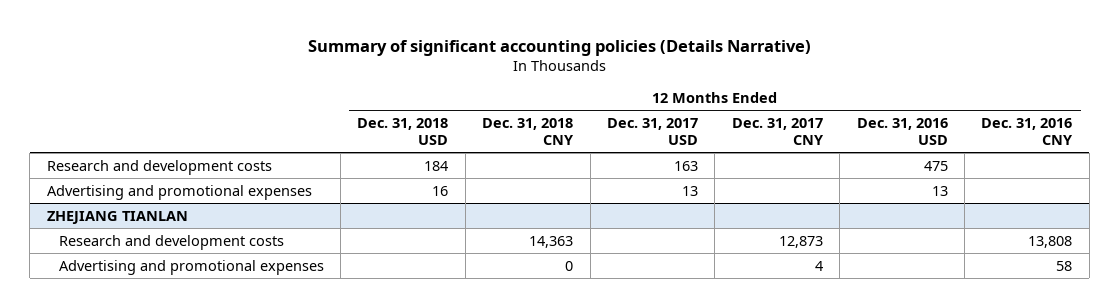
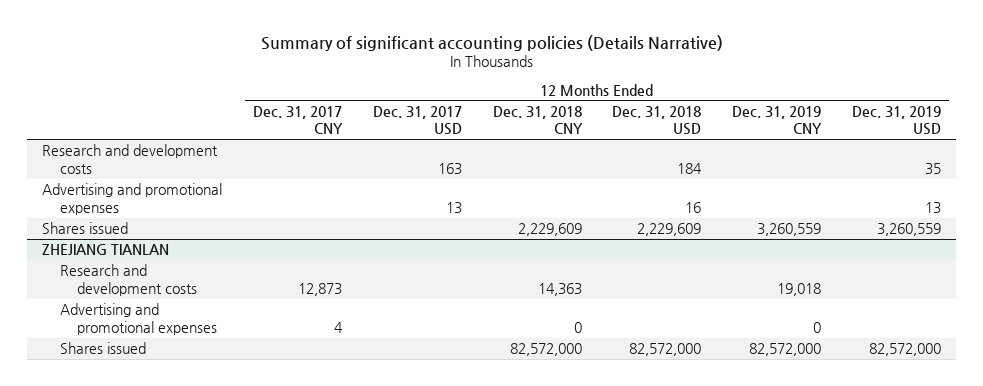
- | 12 Months Ended Dec. 31, 2018 USD | 12 Months Ended Dec. 31, 2018 CNY | 12 Months Ended Dec. 31, 2017 USD | 12 Months Ended Dec. 31, 2017 CNY | 12 Months Ended Dec. 31, 2016 USD | 12 Months Ended Dec. 31, 2016 CNY
+ | 12 Months Ended Dec. 31, 2017 CNY | 12 Months Ended Dec. 31, 2017 USD | 12 Months Ended Dec. 31, 2018 CNY | 12 Months Ended Dec. 31, 2018 USD | 12 Months Ended Dec. 31, 2019 CNY | 12 Months Ended Dec. 31, 2019 USD
+ Shares issued | | | 2,229,609 | 2,229,609 | 3,260,559 | 3,260,559
@ ZHEJIANG TIANLAN
+ Shares issued | | | 82,572,000 | 82,572,000 | 82,572,000 | 82,572,000

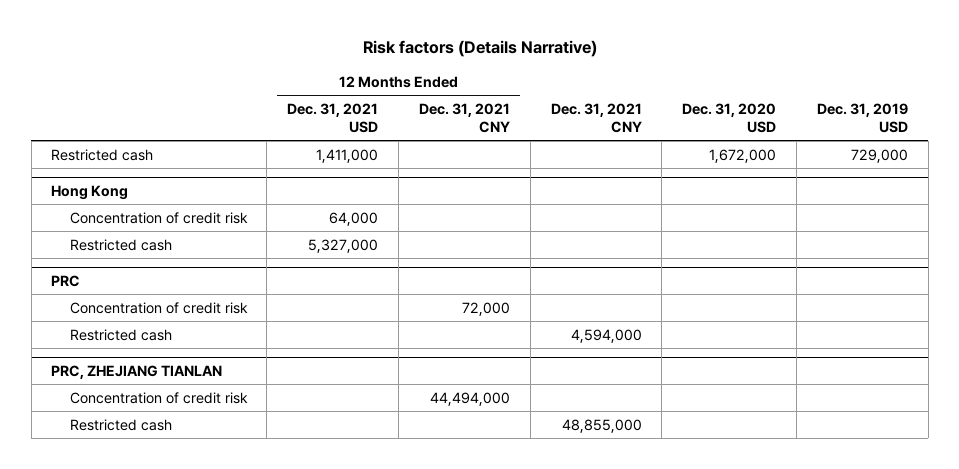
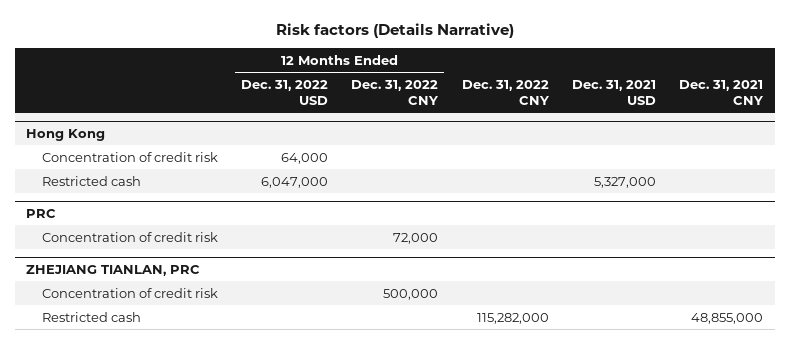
- | 12 Months Ended Dec. 31, 2021 USD | 12 Months Ended Dec. 31, 2021 CNY | Dec. 31, 2021 CNY | Dec. 31, 2020 USD | Dec. 31, 2019 USD
+ | 12 Months Ended Dec. 31, 2022 USD | 12 Months Ended Dec. 31, 2022 CNY | Dec. 31, 2022 CNY | Dec. 31, 2021 USD | Dec. 31, 2021 CNY
- Restricted cash | 1,411,000 | | | 1,672,000 | 729,000
@ PRC
- Restricted cash | | | 4,594,000 | |
- PRC, ZHEJIANG TIANLAN
+ ZHEJIANG TIANLAN, PRC

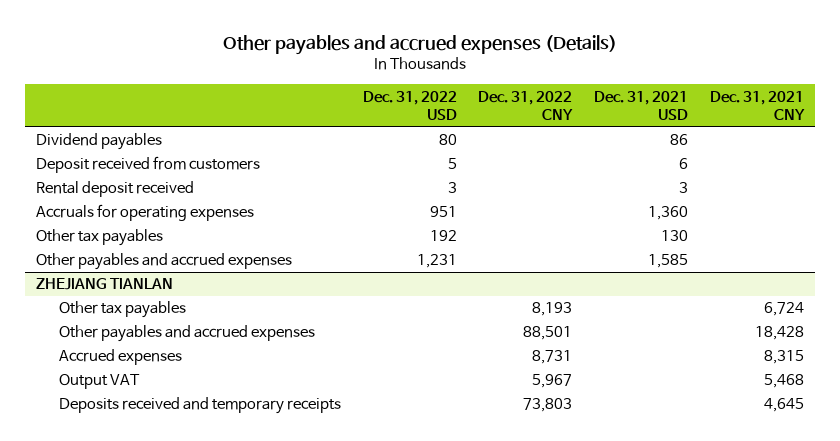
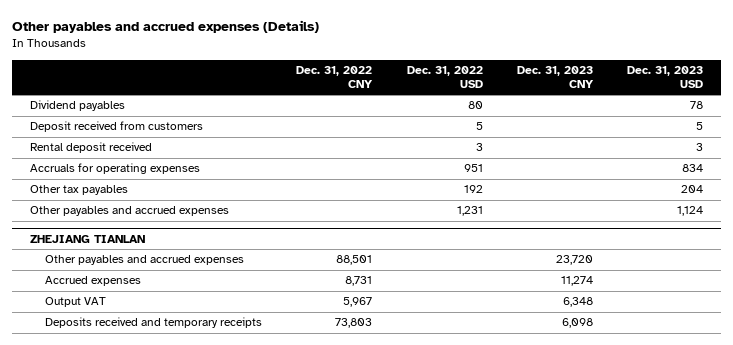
- | Dec. 31, 2022 USD | Dec. 31, 2022 CNY | Dec. 31, 2021 USD | Dec. 31, 2021 CNY
+ | Dec. 31, 2022 CNY | Dec. 31, 2022 USD | Dec. 31, 2023 CNY | Dec. 31, 2023 USD
@ ZHEJIANG TIANLAN
- Other tax payables | | 8,193 | | 6,724

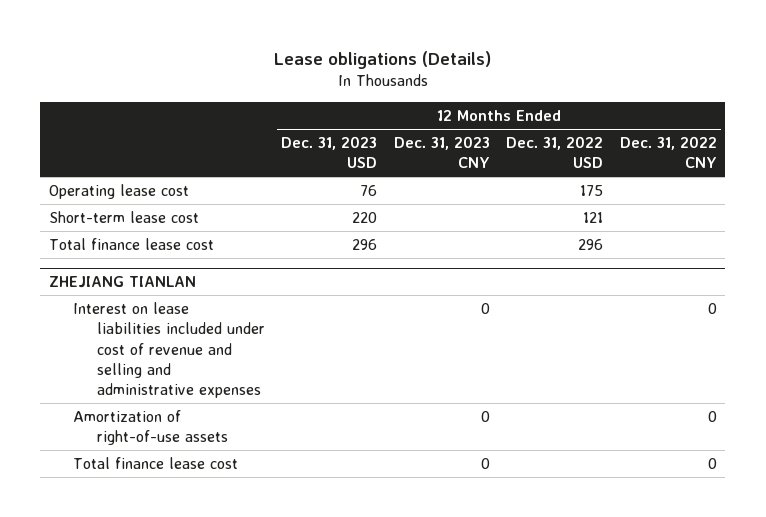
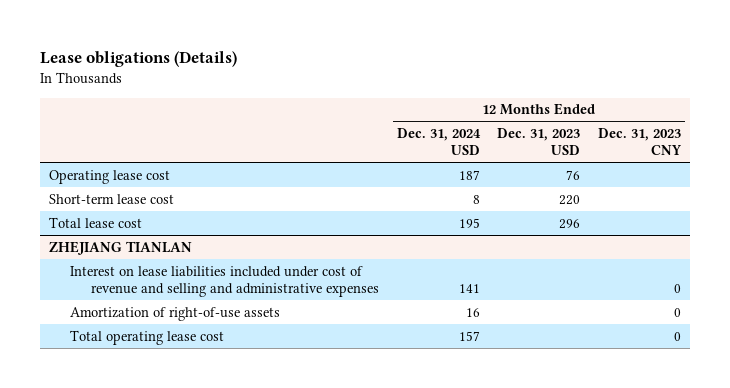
- | 12 Months Ended Dec. 31, 2023 USD | 12 Months Ended Dec. 31, 2023 CNY | 12 Months Ended Dec. 31, 2022 USD | 12 Months Ended Dec. 31, 2022 CNY
+ | 12 Months Ended Dec. 31, 2024 USD | 12 Months Ended Dec. 31, 2023 USD | 12 Months Ended Dec. 31, 2023 CNY
- Total finance lease cost | 296 | | 296 |
+ Total lease cost | 195 | 296 |
@ ZHEJIANG TIANLAN
- Total finance lease cost | | 0 | | 0
+ Total operating lease cost | 157 | | 0

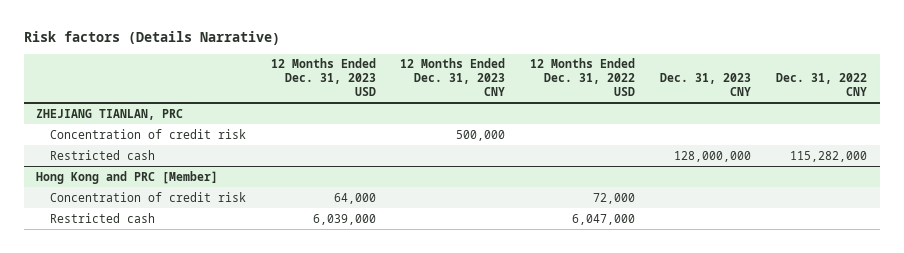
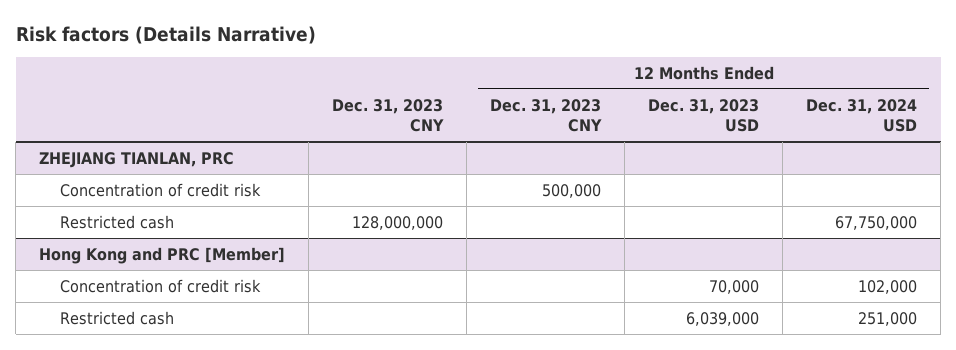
- | 12 Months Ended Dec. 31, 2023 USD | 12 Months Ended Dec. 31, 2023 CNY | 12 Months Ended Dec. 31, 2022 USD | Dec. 31, 2023 CNY | Dec. 31, 2022 CNY
+ | Dec. 31, 2023 CNY | 12 Months Ended Dec. 31, 2023 CNY | 12 Months Ended Dec. 31, 2023 USD | 12 Months Ended Dec. 31, 2024 USD
@ Hong Kong and PRC [Member]
- Concentration of credit risk | 64,000 | | 72,000 | |
+ Concentration of credit risk | | | 70,000 | 102,000

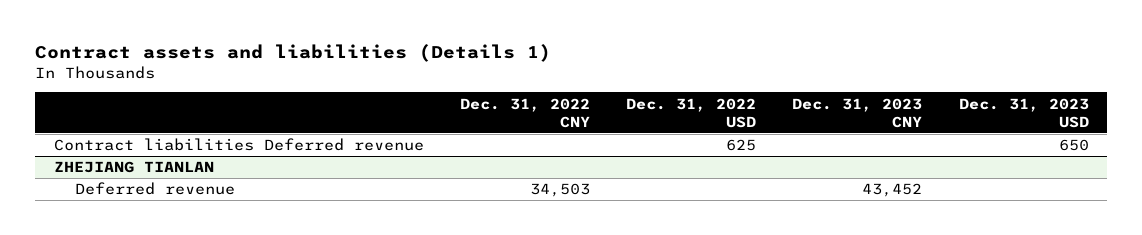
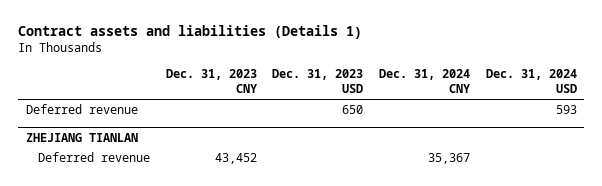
- | Dec. 31, 2022 CNY | Dec. 31, 2022 USD | Dec. 31, 2023 CNY | Dec. 31, 2023 USD
+ | Dec. 31, 2023 CNY | Dec. 31, 2023 USD | Dec. 31, 2024 CNY | Dec. 31, 2024 USD
- Contract liabilities Deferred revenue | | 625 | | 650
+ Deferred revenue | | 650 | | 593

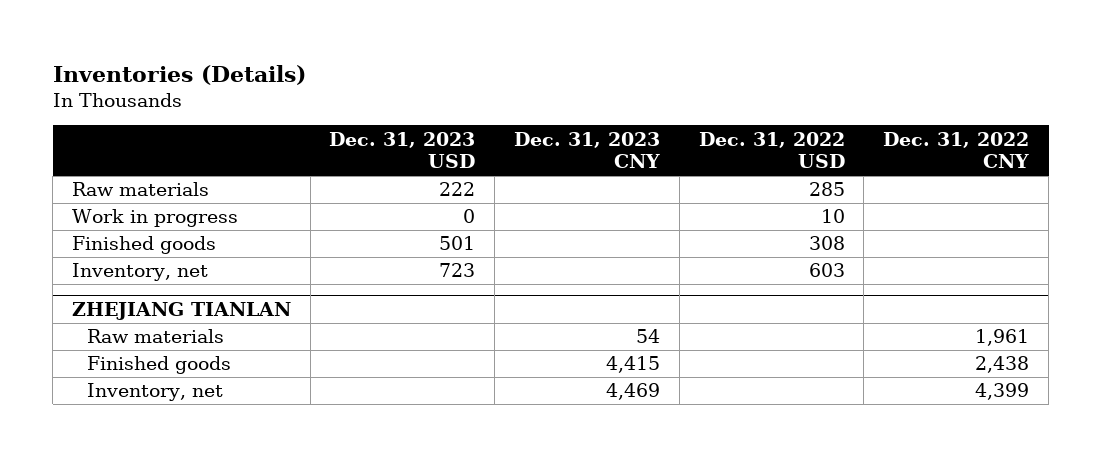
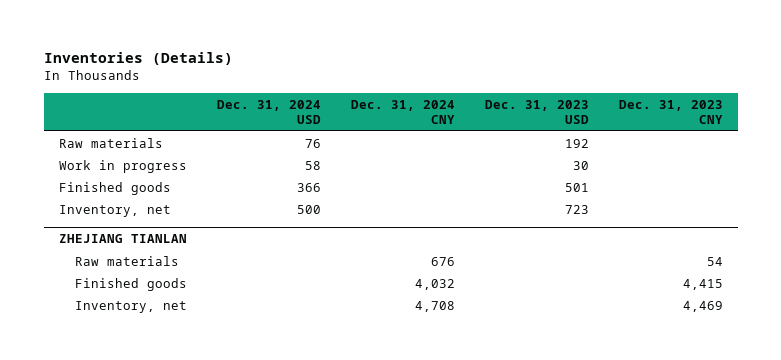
- | Dec. 31, 2023 USD | Dec. 31, 2023 CNY | Dec. 31, 2022 USD | Dec. 31, 2022 CNY
+ | Dec. 31, 2024 USD | Dec. 31, 2024 CNY | Dec. 31, 2023 USD | Dec. 31, 2023 CNY
- Raw materials | 222 | | 285 |
- Work in progress | 0 | | 10 |
+ Raw materials | 76 | | 192 |
+ Work in progress | 58 | | 30 |

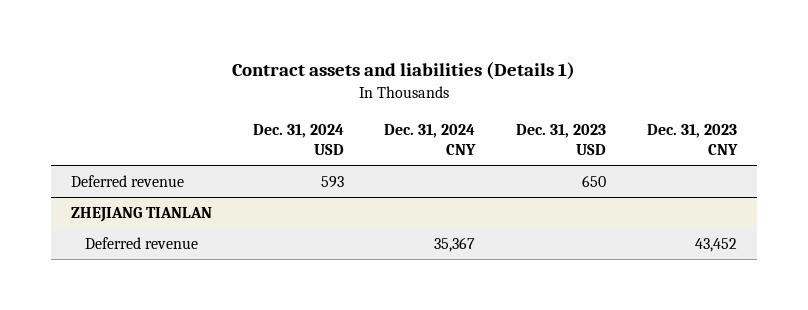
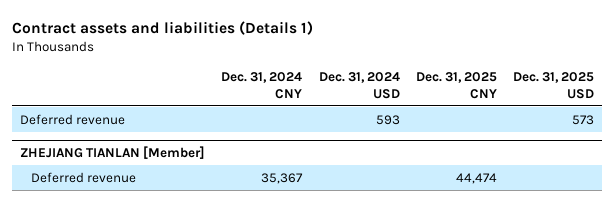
- | Dec. 31, 2024 USD | Dec. 31, 2024 CNY | Dec. 31, 2023 USD | Dec. 31, 2023 CNY
+ | Dec. 31, 2024 CNY | Dec. 31, 2024 USD | Dec. 31, 2025 CNY | Dec. 31, 2025 USD
- ZHEJIANG TIANLAN
+ ZHEJIANG TIANLAN [Member]

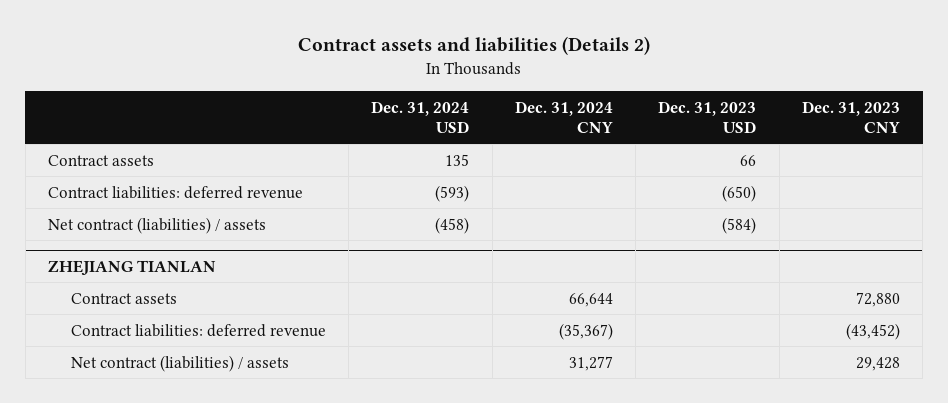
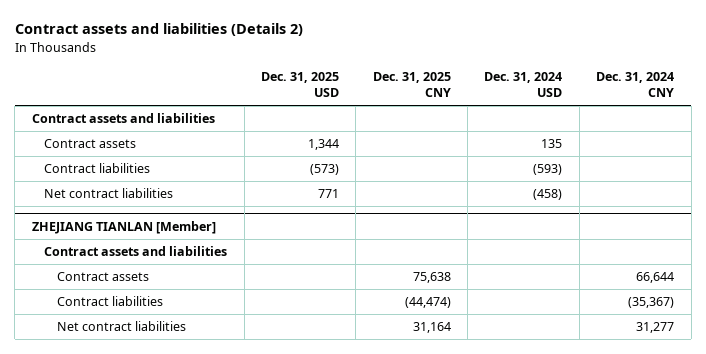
- | Dec. 31, 2024 USD | Dec. 31, 2024 CNY | Dec. 31, 2023 USD | Dec. 31, 2023 CNY
+ | Dec. 31, 2025 USD | Dec. 31, 2025 CNY | Dec. 31, 2024 USD | Dec. 31, 2024 CNY
+ Contract assets and liabilities
- Contract liabilities: deferred revenue | (593) | | (650) |
- Net contract (liabilities) / assets | (458) | | (584) |
- ZHEJIANG TIANLAN
+ Contract liabilities | (573) | | (593) |
+ Net contract liabilities | 771 | | (458) |
+ ZHEJIANG TIANLAN [Member]
+ Contract assets and liabilities
- Contract liabilities: deferred revenue | | (35,367) | | (43,452)
- Net contract (liabilities) / assets | | 31,277 | | 29,428
+ Contract liabilities | | (44,474) | | (35,367)
+ Net contract liabilities | | 31,164 | | 31,277

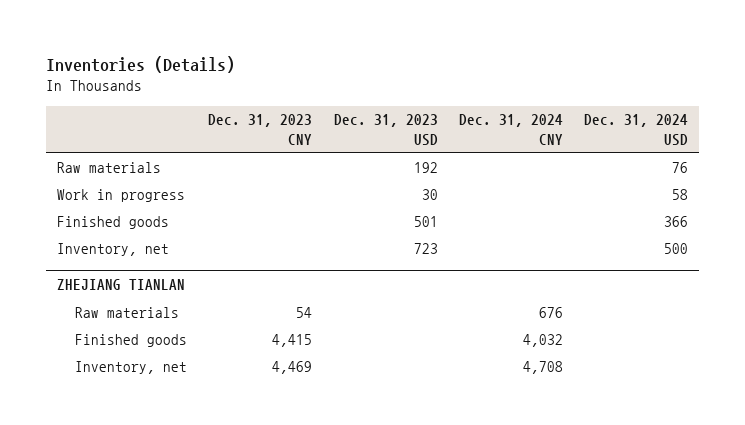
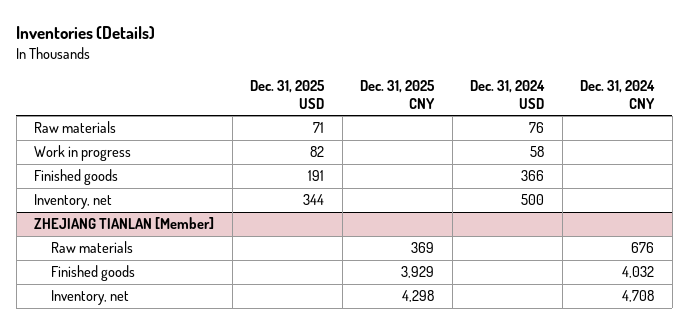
- | Dec. 31, 2023 CNY | Dec. 31, 2023 USD | Dec. 31, 2024 CNY | Dec. 31, 2024 USD
+ | Dec. 31, 2025 USD | Dec. 31, 2025 CNY | Dec. 31, 2024 USD | Dec. 31, 2024 CNY
- ZHEJIANG TIANLAN
+ ZHEJIANG TIANLAN [Member]

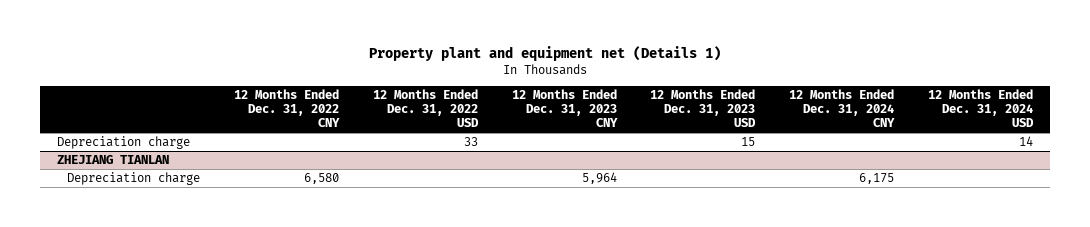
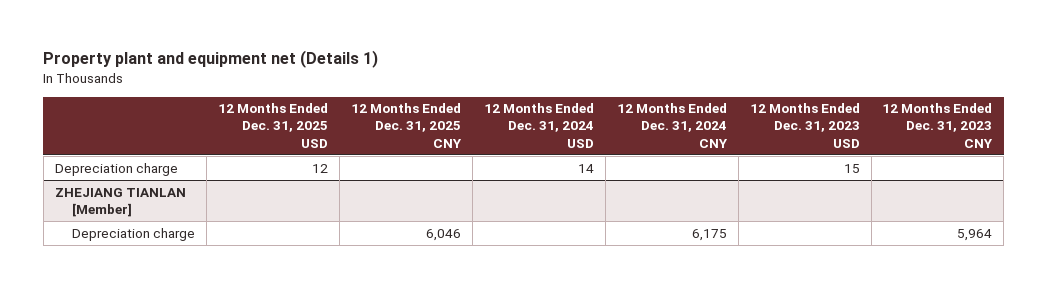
- | 12 Months Ended Dec. 31, 2022 CNY | 12 Months Ended Dec. 31, 2022 USD | 12 Months Ended Dec. 31, 2023 CNY | 12 Months Ended Dec. 31, 2023 USD | 12 Months Ended Dec. 31, 2024 CNY | 12 Months Ended Dec. 31, 2024 USD
+ | 12 Months Ended Dec. 31, 2025 USD | 12 Months Ended Dec. 31, 2025 CNY | 12 Months Ended Dec. 31, 2024 USD | 12 Months Ended Dec. 31, 2024 CNY | 12 Months Ended Dec. 31, 2023 USD | 12 Months Ended Dec. 31, 2023 CNY
- ZHEJIANG TIANLAN
+ ZHEJIANG TIANLAN [Member]

